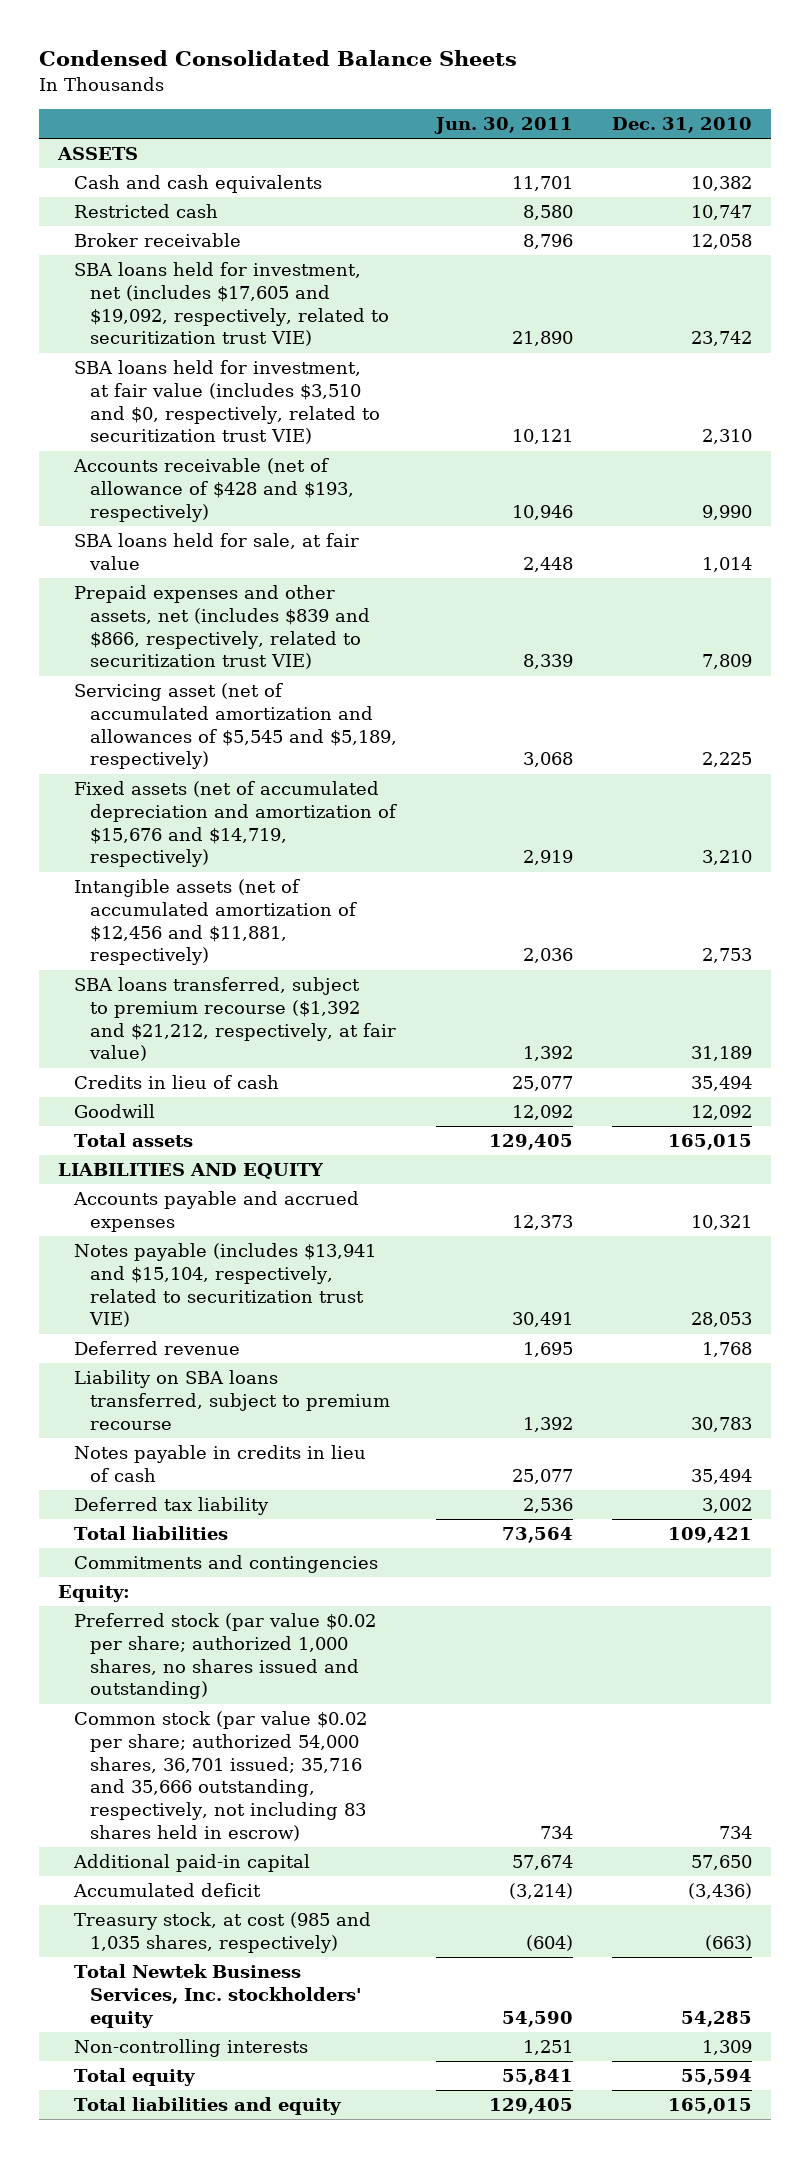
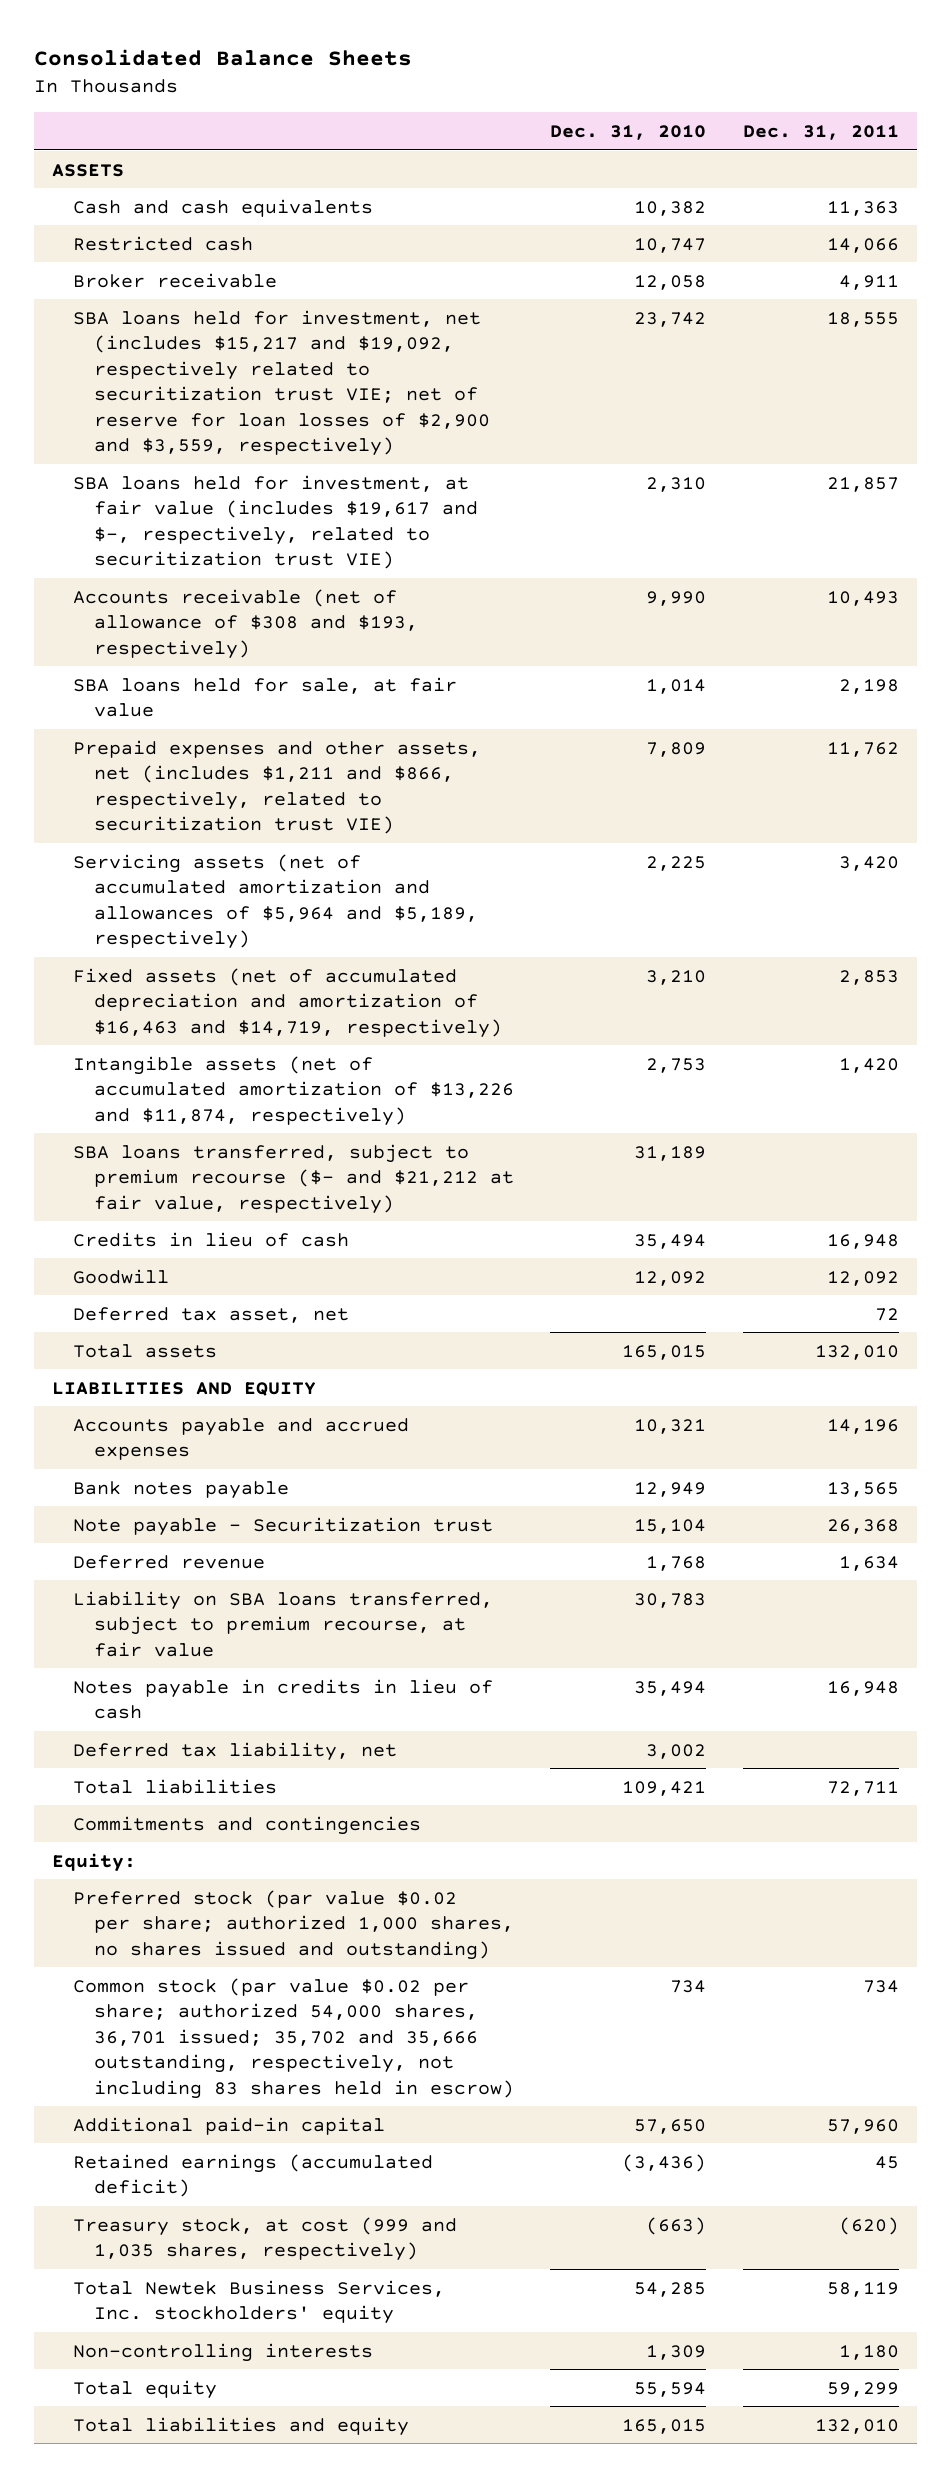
- Condensed Consolidated Balance Sheets
+ Consolidated Balance Sheets
- | Jun. 30, 2011 | Dec. 31, 2010
+ | Dec. 31, 2010 | Dec. 31, 2011
- SBA loans held for investment, net (includes $17,605 and $19,092, respectively, related to securitization trust VIE) | 21,890 | 23,742
- SBA loans held for investment, at fair value (includes $3,510 and $0, respectively, related to securitization trust VIE) | 10,121 | 2,310
- Accounts receivable (net of allowance of $428 and $193, respectively) | 10,946 | 9,990
+ SBA loans held for investment, net (includes $15,217 and $19,092, respectively related to securitization trust VIE; net of reserve for loan losses of $2,900 and $3,559, respectively) | 23,742 | 18,555
+ SBA loans held for investment, at fair value (includes $19,617 and $-, respectively, related to securitization trust VIE) | 2,310 | 21,857
+ Accounts receivable (net of allowance of $308 and $193, respectively) | 9,990 | 10,493
- Prepaid expenses and other assets, net (includes $839 and $866, respectively, related to securitization trust VIE) | 8,339 | 7,809
- Servicing asset (net of accumulated amortization and allowances of $5,545 and $5,189, respectively) | 3,068 | 2,225
- Fixed assets (net of accumulated depreciation and amortization of $15,676 and $14,719, respectively) | 2,919 | 3,210
- Intangible assets (net of accumulated amortization of $12,456 and $11,881, respectively) | 2,036 | 2,753
- SBA loans transferred, subject to premium recourse ($1,392 and $21,212, respectively, at fair value) | 1,392 | 31,189
+ Prepaid expenses and other assets, net (includes $1,211 and $866, respectively, related to securitization trust VIE) | 7,809 | 11,762
+ Servicing assets (net of accumulated amortization and allowances of $5,964 and $5,189, respectively) | 2,225 | 3,420
+ Fixed assets (net of accumulated depreciation and amortization of $16,463 and $14,719, respectively) | 3,210 | 2,853
+ Intangible assets (net of accumulated amortization of $13,226 and $11,874, respectively) | 2,753 | 1,420
+ SBA loans transferred, subject to premium recourse ($- and $21,212 at fair value, respectively) | 31,189 |
+ Deferred tax asset, net | | 72
- Notes payable (includes $13,941 and $15,104, respectively, related to securitization trust VIE) | 30,491 | 28,053
+ Bank notes payable | 12,949 | 13,565
+ Note payable - Securitization trust | 15,104 | 26,368
- Liability on SBA loans transferred, subject to premium recourse | 1,392 | 30,783
+ Liability on SBA loans transferred, subject to premium recourse, at fair value | 30,783 |
- Deferred tax liability | 2,536 | 3,002
+ Deferred tax liability, net | 3,002 |
- Common stock (par value $0.02 per share; authorized 54,000 shares, 36,701 issued; 35,716 and 35,666 outstanding, respectively, not including 83 shares held in escrow) | 734 | 734
+ Common stock (par value $0.02 per share; authorized 54,000 shares, 36,701 issued; 35,702 and 35,666 outstanding, respectively, not including 83 shares held in escrow) | 734 | 734
- Accumulated deficit | (3,214) | (3,436)
- Treasury stock, at cost (985 and 1,035 shares, respectively) | (604) | (663)
+ Retained earnings (accumulated deficit) | (3,436) | 45
+ Treasury stock, at cost (999 and 1,035 shares, respectively) | (663) | (620)

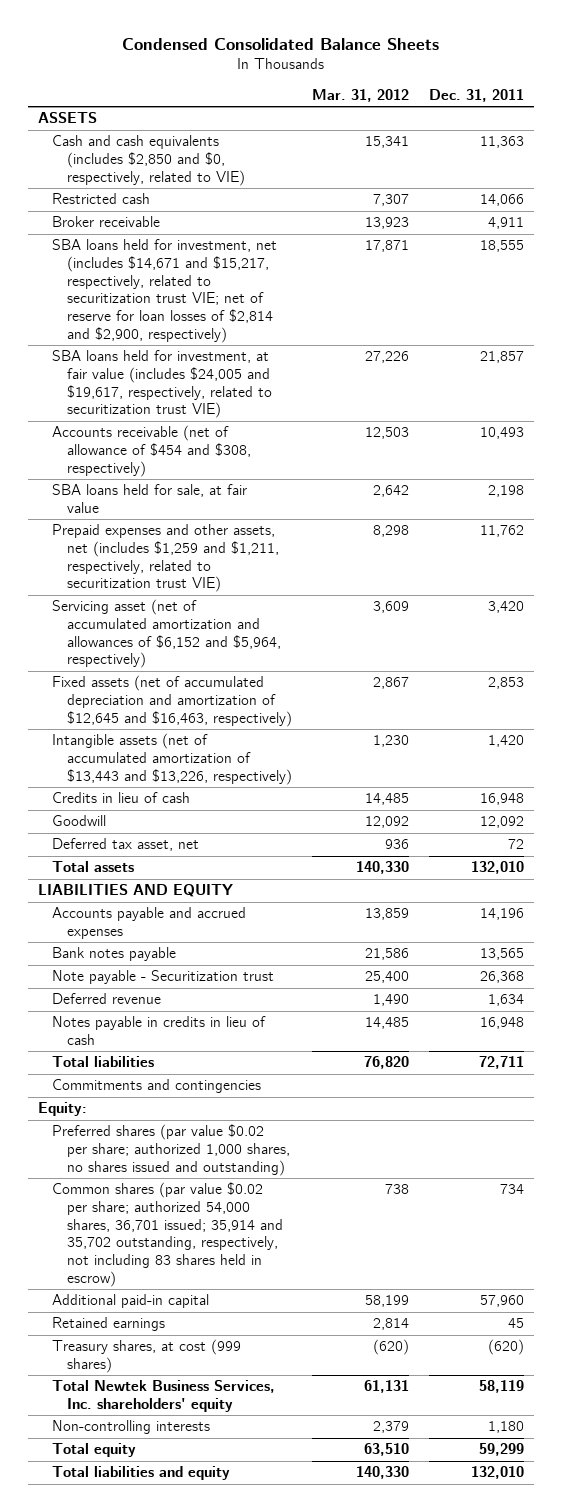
- Consolidated Balance Sheets
+ Condensed Consolidated Balance Sheets
- | Dec. 31, 2010 | Dec. 31, 2011
+ | Mar. 31, 2012 | Dec. 31, 2011
- Cash and cash equivalents | 10,382 | 11,363
+ Cash and cash equivalents (includes $2,850 and $0, respectively, related to VIE) | 15,341 | 11,363
- SBA loans held for investment, net (includes $15,217 and $19,092, respectively related to securitization trust VIE; net of reserve for loan losses of $2,900 and $3,559, respectively) | 23,742 | 18,555
- SBA loans held for investment, at fair value (includes $19,617 and $-, respectively, related to securitization trust VIE) | 2,310 | 21,857
- Accounts receivable (net of allowance of $308 and $193, respectively) | 9,990 | 10,493
+ SBA loans held for investment, net (includes $14,671 and $15,217, respectively, related to securitization trust VIE; net of reserve for loan losses of $2,814 and $2,900, respectively) | 17,871 | 18,555
+ SBA loans held for investment, at fair value (includes $24,005 and $19,617, respectively, related to securitization trust VIE) | 27,226 | 21,857
+ Accounts receivable (net of allowance of $454 and $308, respectively) | 12,503 | 10,493
- Prepaid expenses and other assets, net (includes $1,211 and $866, respectively, related to securitization trust VIE) | 7,809 | 11,762
- Servicing assets (net of accumulated amortization and allowances of $5,964 and $5,189, respectively) | 2,225 | 3,420
- Fixed assets (net of accumulated depreciation and amortization of $16,463 and $14,719, respectively) | 3,210 | 2,853
- Intangible assets (net of accumulated amortization of $13,226 and $11,874, respectively) | 2,753 | 1,420
- SBA loans transferred, subject to premium recourse ($- and $21,212 at fair value, respectively) | 31,189 |
+ Prepaid expenses and other assets, net (includes $1,259 and $1,211, respectively, related to securitization trust VIE) | 8,298 | 11,762
+ Servicing asset (net of accumulated amortization and allowances of $6,152 and $5,964, respectively) | 3,609 | 3,420
+ Fixed assets (net of accumulated depreciation and amortization of $12,645 and $16,463, respectively) | 2,867 | 2,853
+ Intangible assets (net of accumulated amortization of $13,443 and $13,226, respectively) | 1,230 | 1,420
- Liability on SBA loans transferred, subject to premium recourse, at fair value | 30,783 |
- Deferred tax liability, net | 3,002 |
- Preferred stock (par value $0.02 per share; authorized 1,000 shares, no shares issued and outstanding)
- Common stock (par value $0.02 per share; authorized 54,000 shares, 36,701 issued; 35,702 and 35,666 outstanding, respectively, not including 83 shares held in escrow) | 734 | 734
+ Preferred shares (par value $0.02 per share; authorized 1,000 shares, no shares issued and outstanding)
+ Common shares (par value $0.02 per share; authorized 54,000 shares, 36,701 issued; 35,914 and 35,702 outstanding, respectively, not including 83 shares held in escrow) | 738 | 734
- Retained earnings (accumulated deficit) | (3,436) | 45
- Treasury stock, at cost (999 and 1,035 shares, respectively) | (663) | (620)
- Total Newtek Business Services, Inc. stockholders' equity | 54,285 | 58,119
+ Retained earnings | 2,814 | 45
+ Treasury shares, at cost (999 shares) | (620) | (620)
+ Total Newtek Business Services, Inc. shareholders' equity | 61,131 | 58,119

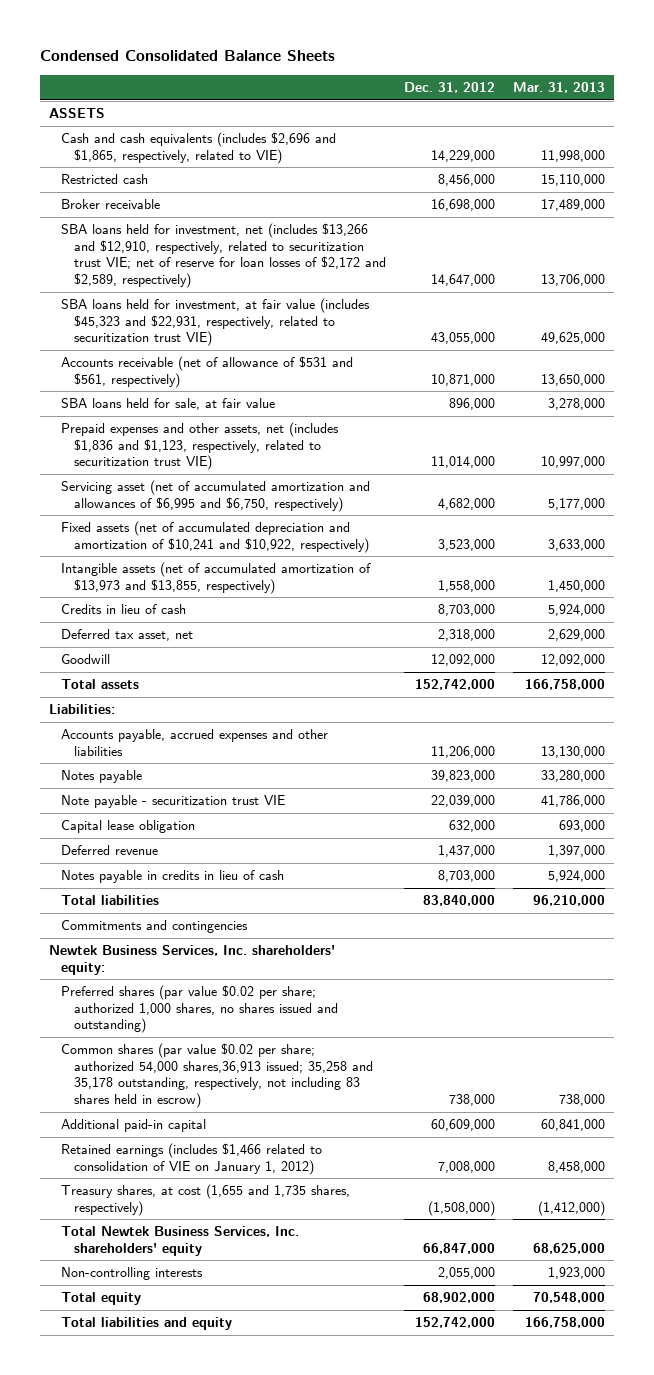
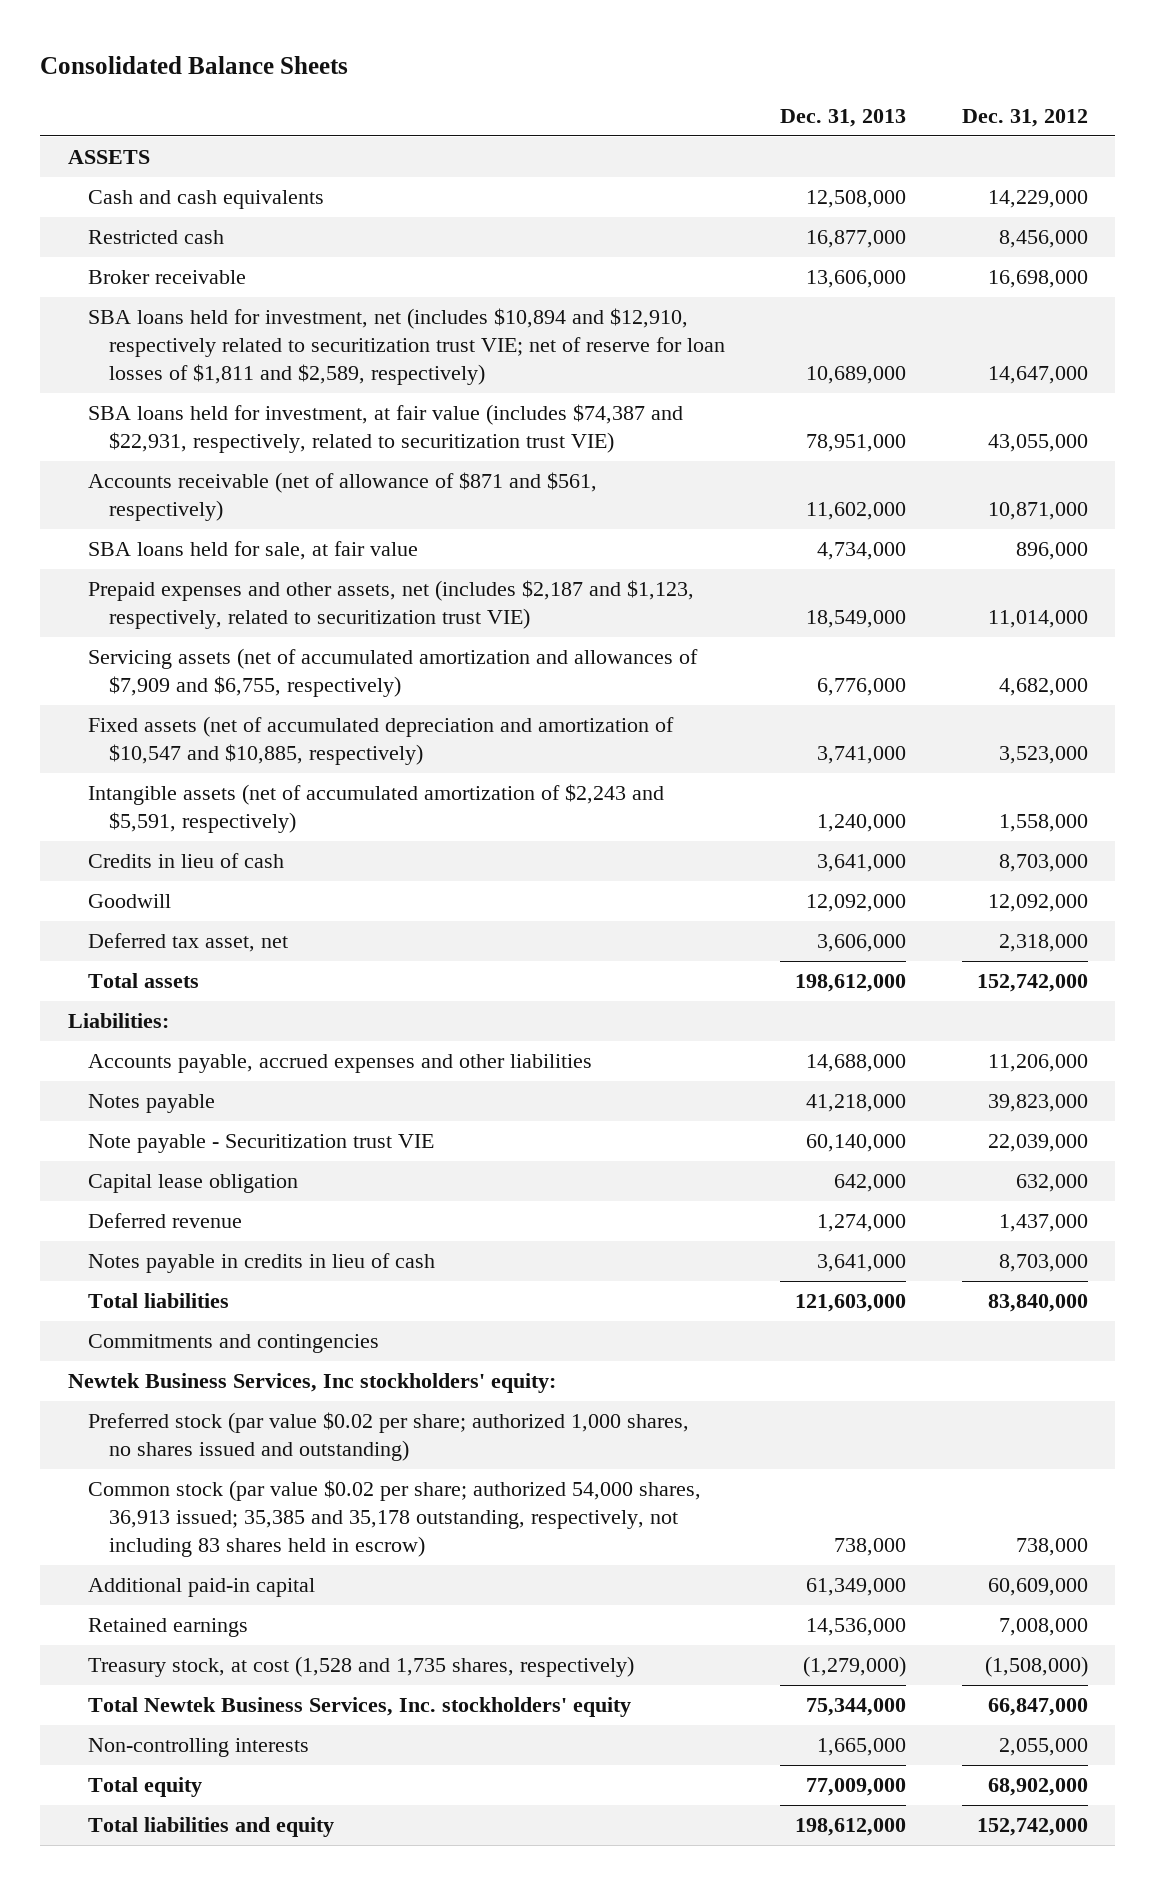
- Condensed Consolidated Balance Sheets
+ Consolidated Balance Sheets
- | Dec. 31, 2012 | Mar. 31, 2013
+ | Dec. 31, 2013 | Dec. 31, 2012
- Cash and cash equivalents (includes $2,696 and $1,865, respectively, related to VIE) | 14,229,000 | 11,998,000
+ Cash and cash equivalents | 12,508,000 | 14,229,000
- SBA loans held for investment, net (includes $13,266 and $12,910, respectively, related to securitization trust VIE; net of reserve for loan losses of $2,172 and $2,589, respectively) | 14,647,000 | 13,706,000
- SBA loans held for investment, at fair value (includes $45,323 and $22,931, respectively, related to securitization trust VIE) | 43,055,000 | 49,625,000
- Accounts receivable (net of allowance of $531 and $561, respectively) | 10,871,000 | 13,650,000
+ SBA loans held for investment, net (includes $10,894 and $12,910, respectively related to securitization trust VIE; net of reserve for loan losses of $1,811 and $2,589, respectively) | 10,689,000 | 14,647,000
+ SBA loans held for investment, at fair value (includes $74,387 and $22,931, respectively, related to securitization trust VIE) | 78,951,000 | 43,055,000
+ Accounts receivable (net of allowance of $871 and $561, respectively) | 11,602,000 | 10,871,000
- Prepaid expenses and other assets, net (includes $1,836 and $1,123, respectively, related to securitization trust VIE) | 11,014,000 | 10,997,000
- Servicing asset (net of accumulated amortization and allowances of $6,995 and $6,750, respectively) | 4,682,000 | 5,177,000
- Fixed assets (net of accumulated depreciation and amortization of $10,241 and $10,922, respectively) | 3,523,000 | 3,633,000
- Intangible assets (net of accumulated amortization of $13,973 and $13,855, respectively) | 1,558,000 | 1,450,000
+ Prepaid expenses and other assets, net (includes $2,187 and $1,123, respectively, related to securitization trust VIE) | 18,549,000 | 11,014,000
+ Servicing assets (net of accumulated amortization and allowances of $7,909 and $6,755, respectively) | 6,776,000 | 4,682,000
+ Fixed assets (net of accumulated depreciation and amortization of $10,547 and $10,885, respectively) | 3,741,000 | 3,523,000
+ Intangible assets (net of accumulated amortization of $2,243 and $5,591, respectively) | 1,240,000 | 1,558,000
moved down: Deferred tax asset, net | 3,606,000 | 2,318,000
- Note payable - securitization trust VIE | 22,039,000 | 41,786,000
+ Note payable - Securitization trust VIE | 60,140,000 | 22,039,000
- Newtek Business Services, Inc. shareholders' equity:
- Preferred shares (par value $0.02 per share; authorized 1,000 shares, no shares issued and outstanding)
- Common shares (par value $0.02 per share; authorized 54,000 shares,36,913 issued; 35,258 and 35,178 outstanding, respectively, not including 83 shares held in escrow) | 738,000 | 738,000
+ Newtek Business Services, Inc stockholders' equity:
+ Preferred stock (par value $0.02 per share; authorized 1,000 shares, no shares issued and outstanding)
+ Common stock (par value $0.02 per share; authorized 54,000 shares, 36,913 issued; 35,385 and 35,178 outstanding, respectively, not including 83 shares held in escrow) | 738,000 | 738,000
- Retained earnings (includes $1,466 related to consolidation of VIE on January 1, 2012) | 7,008,000 | 8,458,000
- Treasury shares, at cost (1,655 and 1,735 shares, respectively) | (1,508,000) | (1,412,000)
- Total Newtek Business Services, Inc. shareholders' equity | 66,847,000 | 68,625,000
+ Retained earnings | 14,536,000 | 7,008,000
+ Treasury stock, at cost (1,528 and 1,735 shares, respectively) | (1,279,000) | (1,508,000)
+ Total Newtek Business Services, Inc. stockholders' equity | 75,344,000 | 66,847,000

